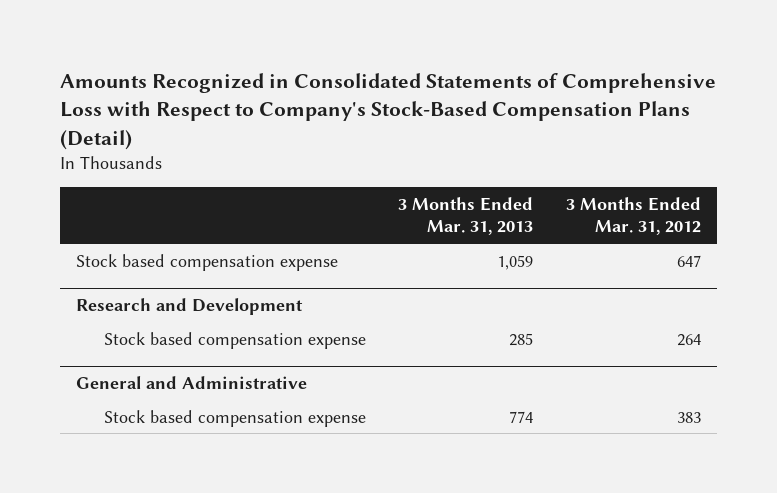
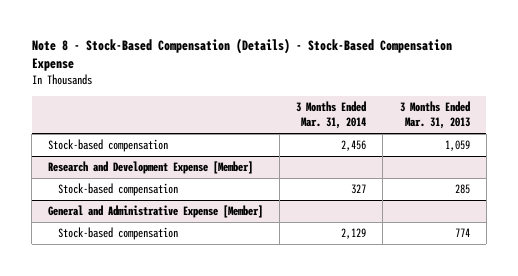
- Amounts Recognized in Consolidated Statements of Comprehensive Loss with Respect to Company's Stock-Based Compensation Plans (Detail)
+ Note 8 - Stock-Based Compensation (Details) - Stock-Based Compensation Expense
- | 3 Months Ended Mar. 31, 2013 | 3 Months Ended Mar. 31, 2012
+ | 3 Months Ended Mar. 31, 2014 | 3 Months Ended Mar. 31, 2013
- Stock based compensation expense | 1,059 | 647
- Research and Development
- Stock based compensation expense | 285 | 264
- General and Administrative
- Stock based compensation expense | 774 | 383
+ Stock-based compensation | 2,456 | 1,059
+ Research and Development Expense [Member]
+ Stock-based compensation | 327 | 285
+ General and Administrative Expense [Member]
+ Stock-based compensation | 2,129 | 774

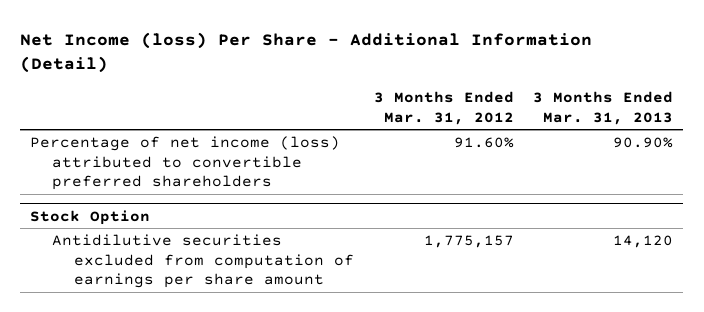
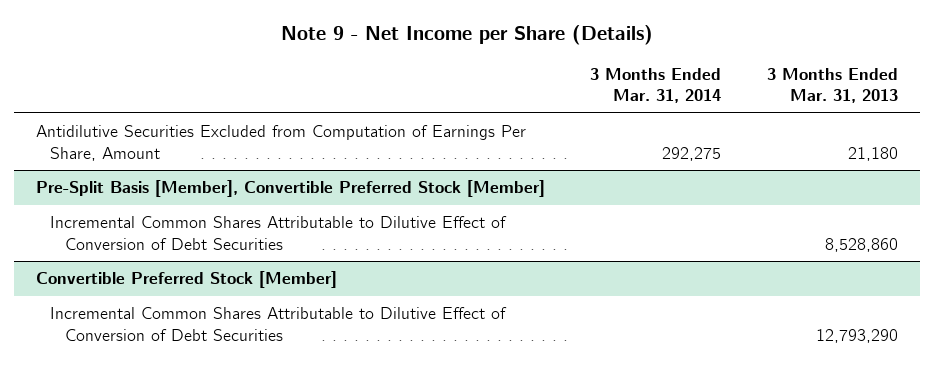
- Net Income (loss) Per Share - Additional Information (Detail)
+ Note 9 - Net Income per Share (Details)
- | 3 Months Ended Mar. 31, 2012 | 3 Months Ended Mar. 31, 2013
+ | 3 Months Ended Mar. 31, 2014 | 3 Months Ended Mar. 31, 2013
- Percentage of net income (loss) attributed to convertible preferred shareholders | 91.60% | 90.90%
- Stock Option
- Antidilutive securities excluded from computation of earnings per share amount | 1,775,157 | 14,120
+ Antidilutive Securities Excluded from Computation of Earnings Per Share, Amount | 292,275 | 21,180
+ Pre-Split Basis [Member], Convertible Preferred Stock [Member]
+ Incremental Common Shares Attributable to Dilutive Effect of Conversion of Debt Securities | | 8,528,860
+ Convertible Preferred Stock [Member]
+ Incremental Common Shares Attributable to Dilutive Effect of Conversion of Debt Securities | | 12,793,290

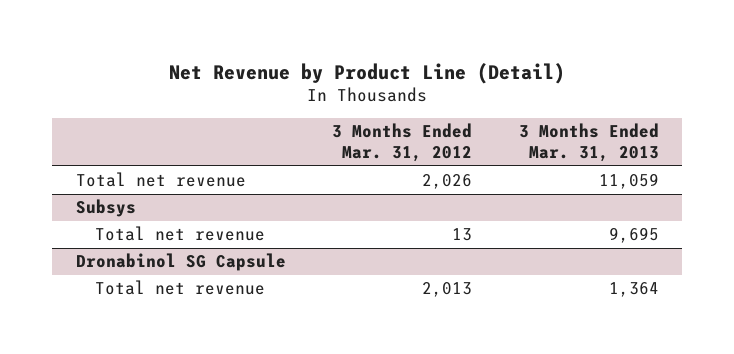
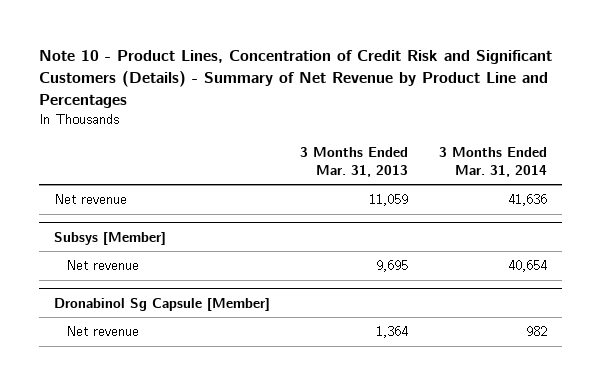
- Net Revenue by Product Line (Detail)
+ Note 10 - Product Lines, Concentration of Credit Risk and Significant Customers (Details) - Summary of Net Revenue by Product Line and Percentages
- | 3 Months Ended Mar. 31, 2012 | 3 Months Ended Mar. 31, 2013
+ | 3 Months Ended Mar. 31, 2013 | 3 Months Ended Mar. 31, 2014
- Total net revenue | 2,026 | 11,059
- Subsys
- Total net revenue | 13 | 9,695
- Dronabinol SG Capsule
- Total net revenue | 2,013 | 1,364
+ Net revenue | 11,059 | 41,636
+ Subsys [Member]
+ Net revenue | 9,695 | 40,654
+ Dronabinol Sg Capsule [Member]
+ Net revenue | 1,364 | 982

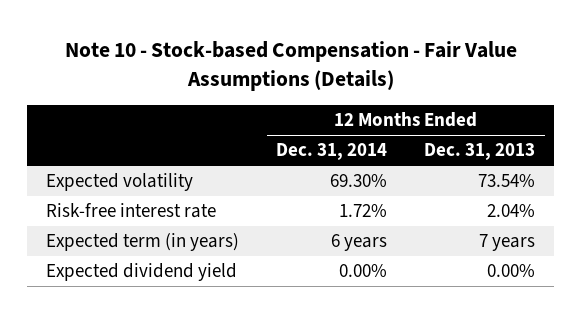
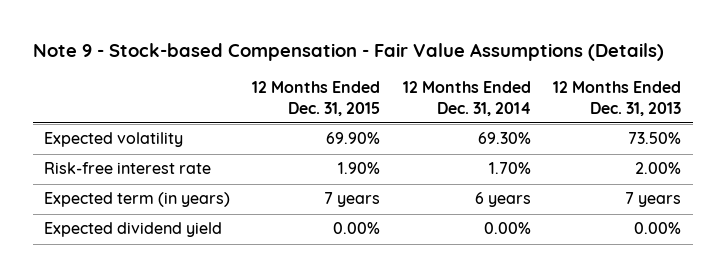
- Note 10 - Stock-based Compensation - Fair Value Assumptions (Details)
+ Note 9 - Stock-based Compensation - Fair Value Assumptions (Details)
- | 12 Months Ended Dec. 31, 2014 | 12 Months Ended Dec. 31, 2013
+ | 12 Months Ended Dec. 31, 2015 | 12 Months Ended Dec. 31, 2014 | 12 Months Ended Dec. 31, 2013
- Expected volatility | 69.30% | 73.54%
- Risk-free interest rate | 1.72% | 2.04%
+ Expected volatility | 69.90% | 69.30% | 73.50%
+ Risk-free interest rate | 1.90% | 1.70% | 2.00%

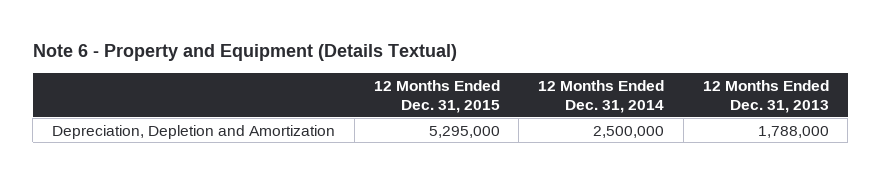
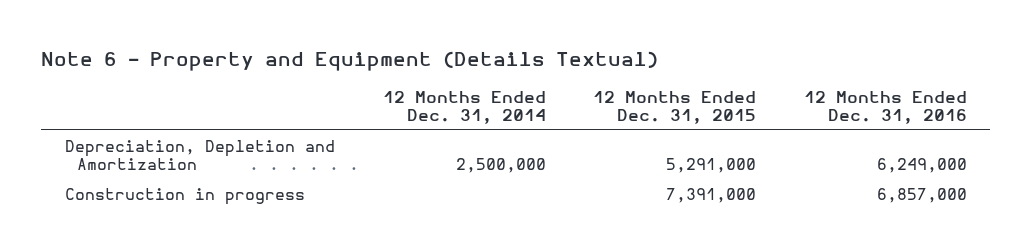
- | 12 Months Ended Dec. 31, 2015 | 12 Months Ended Dec. 31, 2014 | 12 Months Ended Dec. 31, 2013
+ | 12 Months Ended Dec. 31, 2014 | 12 Months Ended Dec. 31, 2015 | 12 Months Ended Dec. 31, 2016
- Depreciation, Depletion and Amortization | 5,295,000 | 2,500,000 | 1,788,000
+ Depreciation, Depletion and Amortization | 2,500,000 | 5,291,000 | 6,249,000
+ Construction in progress | | 7,391,000 | 6,857,000

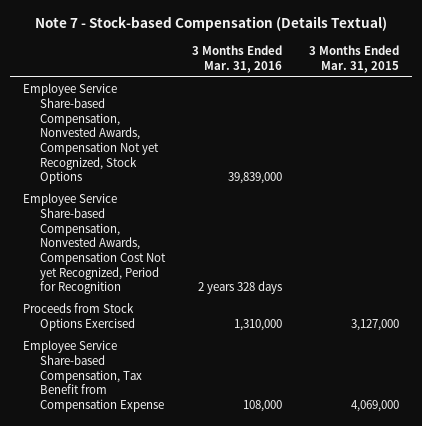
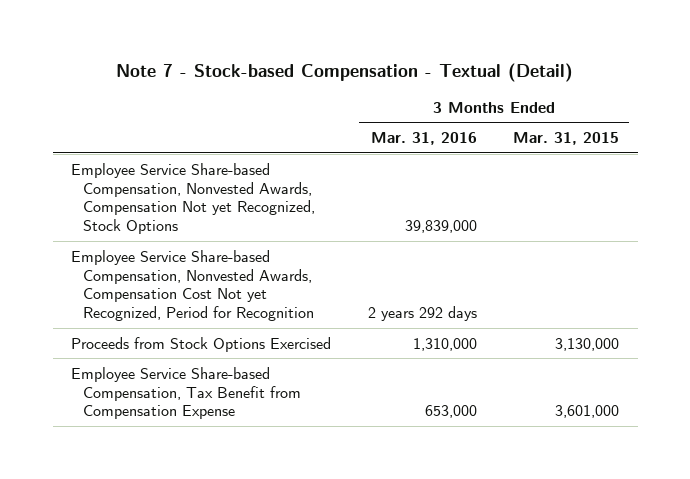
- Note 7 - Stock-based Compensation (Details Textual)
+ Note 7 - Stock-based Compensation - Textual (Detail)
- Employee Service Share-based Compensation, Nonvested Awards, Compensation Cost Not yet Recognized, Period for Recognition | 2 years 328 days |
- Proceeds from Stock Options Exercised | 1,310,000 | 3,127,000
- Employee Service Share-based Compensation, Tax Benefit from Compensation Expense | 108,000 | 4,069,000
+ Employee Service Share-based Compensation, Nonvested Awards, Compensation Cost Not yet Recognized, Period for Recognition | 2 years 292 days |
+ Proceeds from Stock Options Exercised | 1,310,000 | 3,130,000
+ Employee Service Share-based Compensation, Tax Benefit from Compensation Expense | 653,000 | 3,601,000

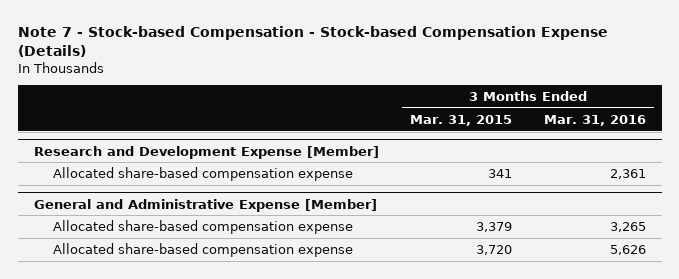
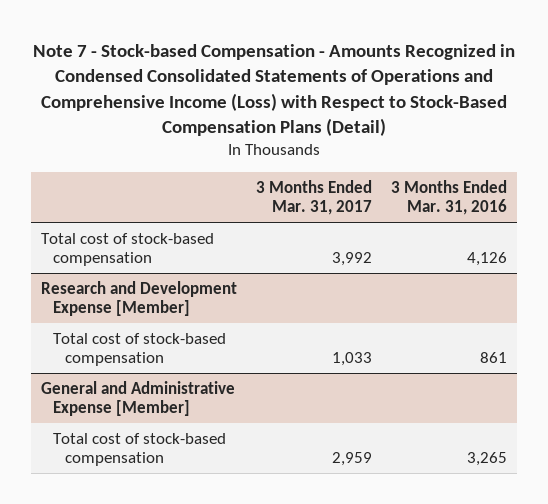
- Note 7 - Stock-based Compensation - Stock-based Compensation Expense (Details)
+ Note 7 - Stock-based Compensation - Amounts Recognized in Condensed Consolidated Statements of Operations and Comprehensive Income (Loss) with Respect to Stock-Based Compensation Plans (Detail)
- | 3 Months Ended Mar. 31, 2015 | 3 Months Ended Mar. 31, 2016
+ | 3 Months Ended Mar. 31, 2017 | 3 Months Ended Mar. 31, 2016
+ Total cost of stock-based compensation | 3,992 | 4,126
@ Research and Development Expense [Member]
- Allocated share-based compensation expense | 341 | 2,361
+ Total cost of stock-based compensation | 1,033 | 861
@ General and Administrative Expense [Member]
- Allocated share-based compensation expense | 3,379 | 3,265
- Allocated share-based compensation expense | 3,720 | 5,626
+ Total cost of stock-based compensation | 2,959 | 3,265

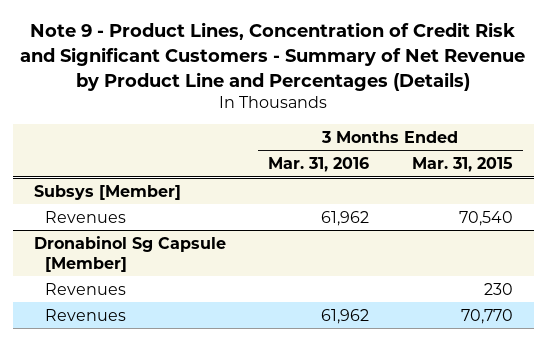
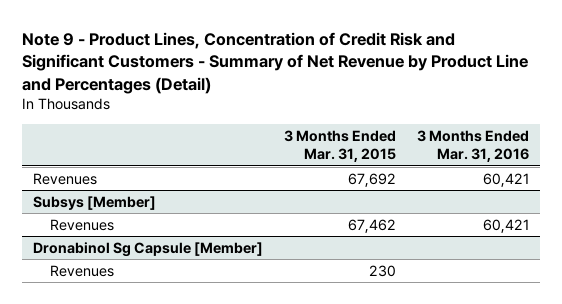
- Note 9 - Product Lines, Concentration of Credit Risk and Significant Customers - Summary of Net Revenue by Product Line and Percentages (Details)
+ Note 9 - Product Lines, Concentration of Credit Risk and Significant Customers - Summary of Net Revenue by Product Line and Percentages (Detail)
- | 3 Months Ended Mar. 31, 2016 | 3 Months Ended Mar. 31, 2015
+ | 3 Months Ended Mar. 31, 2015 | 3 Months Ended Mar. 31, 2016
+ Revenues | 67,692 | 60,421
@ Subsys [Member]
- Revenues | 61,962 | 70,540
+ Revenues | 67,462 | 60,421
@ Dronabinol Sg Capsule [Member]
- Revenues | 61,962 | 70,770

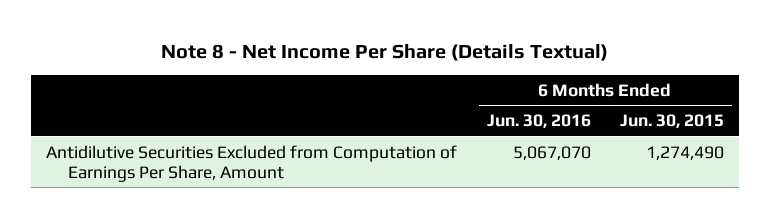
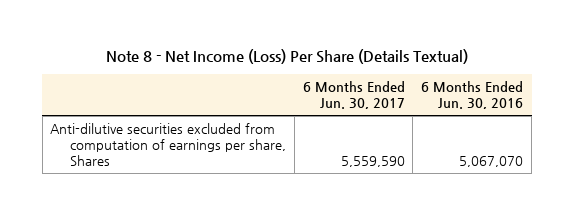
- Note 8 - Net Income Per Share (Details Textual)
+ Note 8 - Net Income (Loss) Per Share (Details Textual)
- | 6 Months Ended Jun. 30, 2016 | 6 Months Ended Jun. 30, 2015
+ | 6 Months Ended Jun. 30, 2017 | 6 Months Ended Jun. 30, 2016
- Antidilutive Securities Excluded from Computation of Earnings Per Share, Amount | 5,067,070 | 1,274,490
+ Anti-dilutive securities excluded from computation of earnings per share, Shares | 5,559,590 | 5,067,070

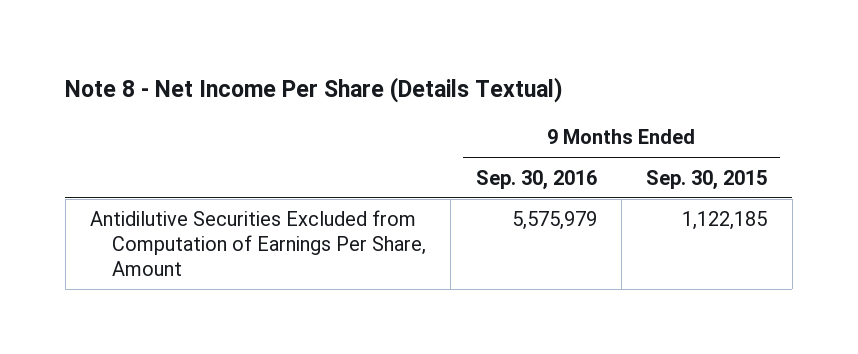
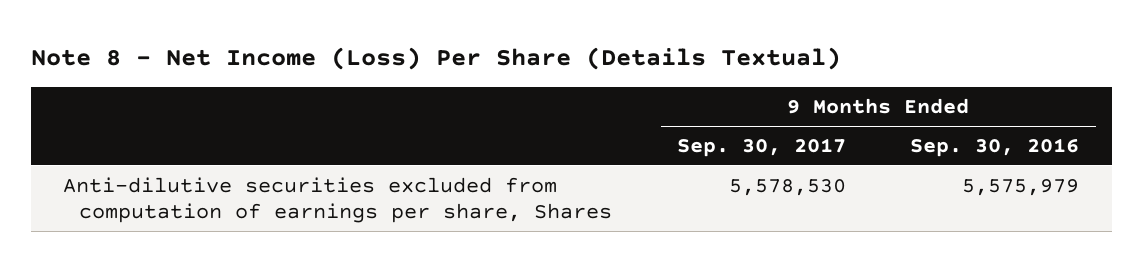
- Note 8 - Net Income Per Share (Details Textual)
+ Note 8 - Net Income (Loss) Per Share (Details Textual)
- | 9 Months Ended Sep. 30, 2016 | 9 Months Ended Sep. 30, 2015
+ | 9 Months Ended Sep. 30, 2017 | 9 Months Ended Sep. 30, 2016
- Antidilutive Securities Excluded from Computation of Earnings Per Share, Amount | 5,575,979 | 1,122,185
+ Anti-dilutive securities excluded from computation of earnings per share, Shares | 5,578,530 | 5,575,979

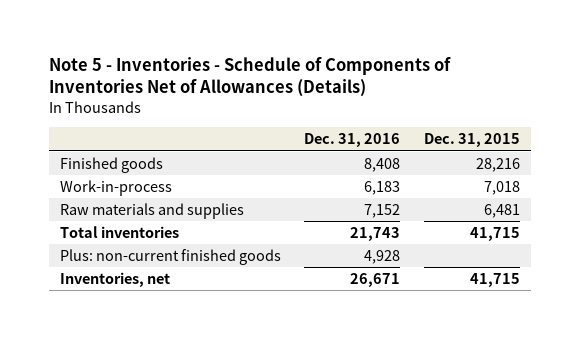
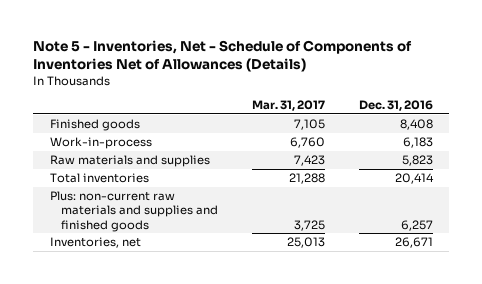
- Note 5 - Inventories - Schedule of Components of Inventories Net of Allowances (Details)
+ Note 5 - Inventories, Net - Schedule of Components of Inventories Net of Allowances (Details)
- | Dec. 31, 2016 | Dec. 31, 2015
+ | Mar. 31, 2017 | Dec. 31, 2016
- Raw materials and supplies | 7,152 | 6,481
- Total inventories | 21,743 | 41,715
- Plus: non-current finished goods | 4,928 |
+ Raw materials and supplies | 7,423 | 5,823
+ Total inventories | 21,288 | 20,414
+ Plus: non-current raw materials and supplies and finished goods | 3,725 | 6,257

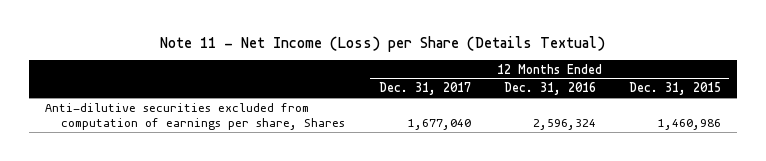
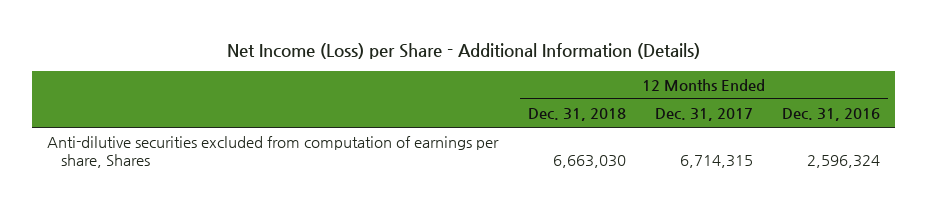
- Note 11 - Net Income (Loss) per Share (Details Textual)
+ Net Income (Loss) per Share - Additional Information (Details)
- | 12 Months Ended Dec. 31, 2017 | 12 Months Ended Dec. 31, 2016 | 12 Months Ended Dec. 31, 2015
+ | 12 Months Ended Dec. 31, 2018 | 12 Months Ended Dec. 31, 2017 | 12 Months Ended Dec. 31, 2016
- Anti-dilutive securities excluded from computation of earnings per share, Shares | 1,677,040 | 2,596,324 | 1,460,986
+ Anti-dilutive securities excluded from computation of earnings per share, Shares | 6,663,030 | 6,714,315 | 2,596,324

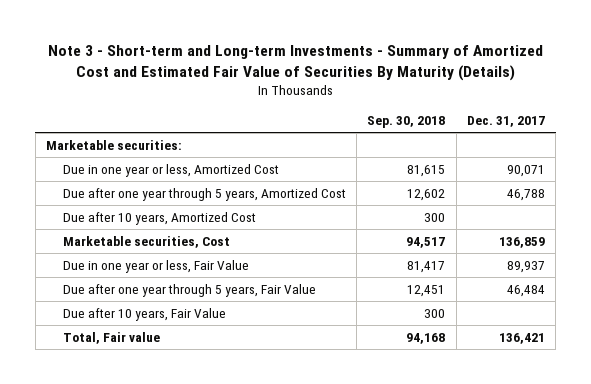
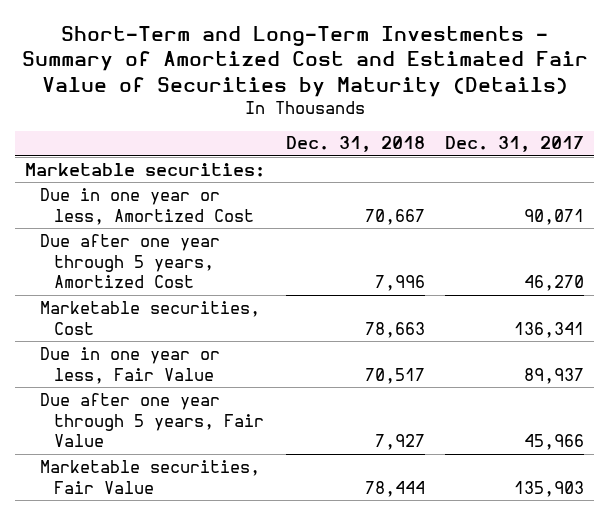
- Note 3 - Short-term and Long-term Investments - Summary of Amortized Cost and Estimated Fair Value of Securities By Maturity (Details)
+ Short-Term and Long-Term Investments - Summary of Amortized Cost and Estimated Fair Value of Securities by Maturity (Details)
- | Sep. 30, 2018 | Dec. 31, 2017
+ | Dec. 31, 2018 | Dec. 31, 2017
- Due after one year through 5 years, Amortized Cost | 12,602 | 46,788
- Due after 10 years, Amortized Cost | 300 |
- Marketable securities, Cost | 94,517 | 136,859
+ Due after one year through 5 years, Amortized Cost | 7,996 | 46,270
+ Marketable securities, Cost | 78,663 | 136,341
- Due after one year through 5 years, Fair Value | 12,451 | 46,484
- Due after 10 years, Fair Value | 300 |
- Total, Fair value | 94,168 | 136,421
+ Due after one year through 5 years, Fair Value | 7,927 | 45,966
+ Marketable securities, Fair Value | 78,444 | 135,903

